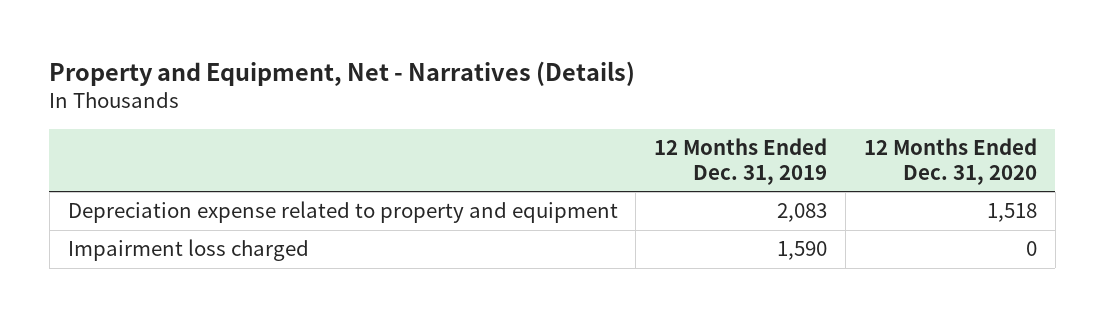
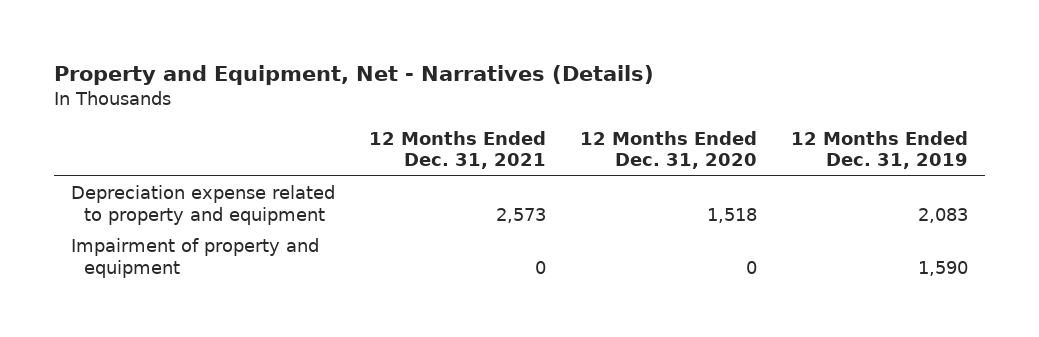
- | 12 Months Ended Dec. 31, 2019 | 12 Months Ended Dec. 31, 2020
+ | 12 Months Ended Dec. 31, 2021 | 12 Months Ended Dec. 31, 2020 | 12 Months Ended Dec. 31, 2019
- Impairment loss charged | 1,590 | 0
+ Impairment of property and equipment | 0 | 0 | 1,590

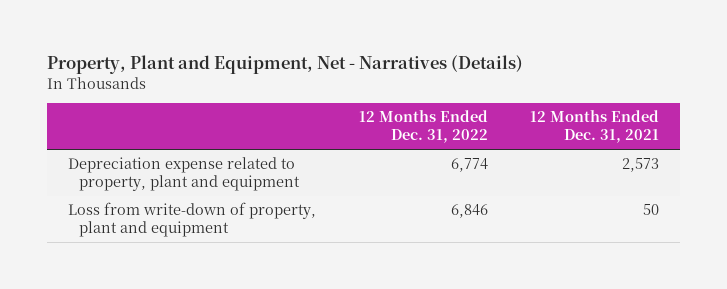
- Property and Equipment, Net - Narratives (Details)
+ Property, Plant and Equipment, Net - Narratives (Details)
- | 12 Months Ended Dec. 31, 2021 | 12 Months Ended Dec. 31, 2020 | 12 Months Ended Dec. 31, 2019
+ | 12 Months Ended Dec. 31, 2022 | 12 Months Ended Dec. 31, 2021
- Depreciation expense related to property and equipment | 2,573 | 1,518 | 2,083
- Impairment of property and equipment | 0 | 0 | 1,590
+ Depreciation expense related to property, plant and equipment | 6,774 | 2,573
+ Loss from write-down of property, plant and equipment | 6,846 | 50

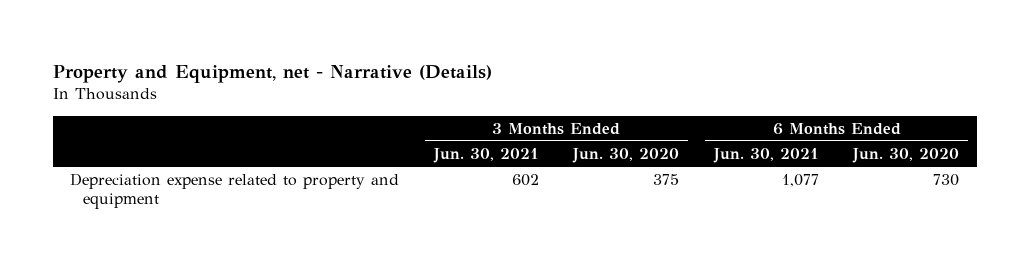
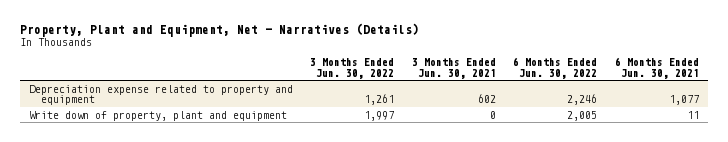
- Property and Equipment, net - Narrative (Details)
+ Property, Plant and Equipment, Net - Narratives (Details)
- | 3 Months Ended Jun. 30, 2021 | 3 Months Ended Jun. 30, 2020 | 6 Months Ended Jun. 30, 2021 | 6 Months Ended Jun. 30, 2020
+ | 3 Months Ended Jun. 30, 2022 | 3 Months Ended Jun. 30, 2021 | 6 Months Ended Jun. 30, 2022 | 6 Months Ended Jun. 30, 2021
+ Write down of property, plant and equipment | 1,997 | 0 | 2,005 | 11

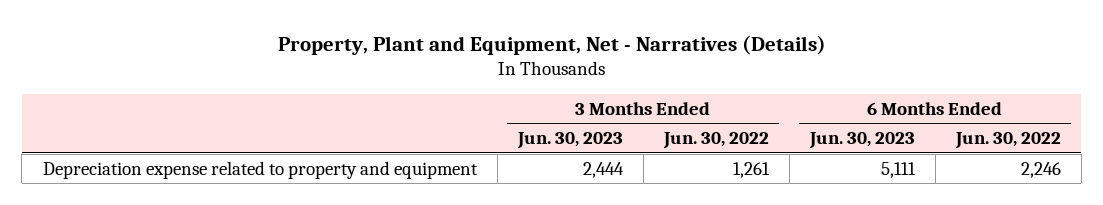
- | 3 Months Ended Jun. 30, 2022 | 3 Months Ended Jun. 30, 2021 | 6 Months Ended Jun. 30, 2022 | 6 Months Ended Jun. 30, 2021
+ | 3 Months Ended Jun. 30, 2023 | 3 Months Ended Jun. 30, 2022 | 6 Months Ended Jun. 30, 2023 | 6 Months Ended Jun. 30, 2022
- Write down of property, plant and equipment | 1,997 | 0 | 2,005 | 11

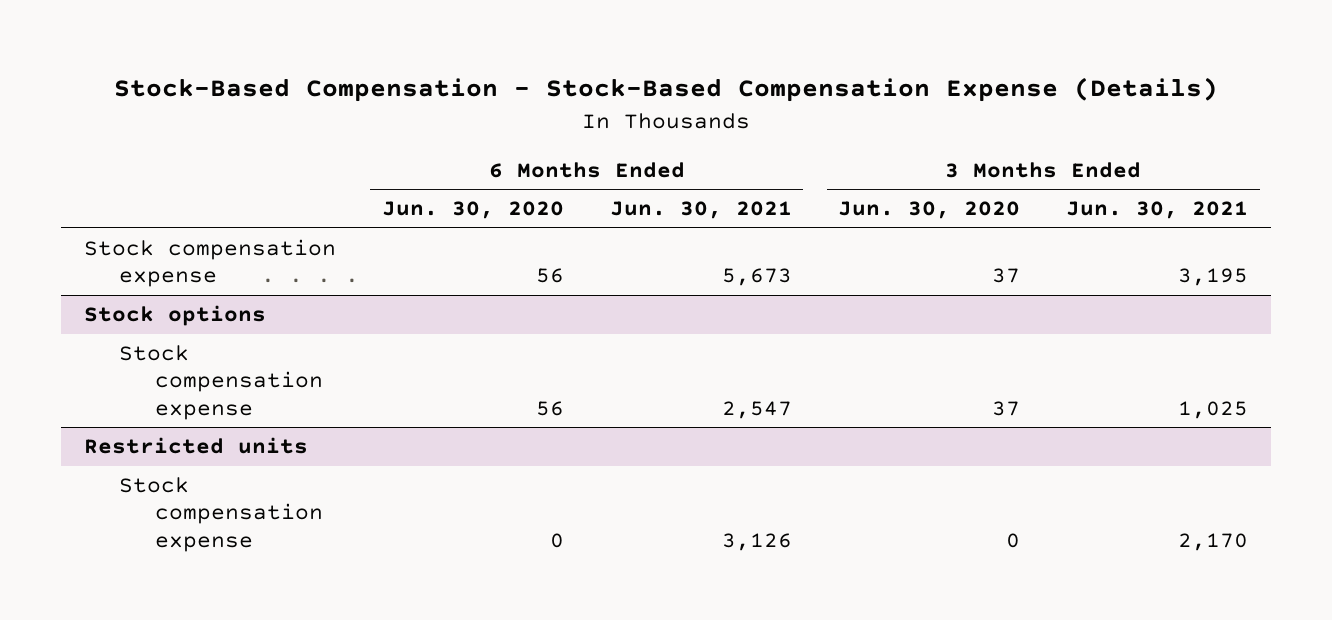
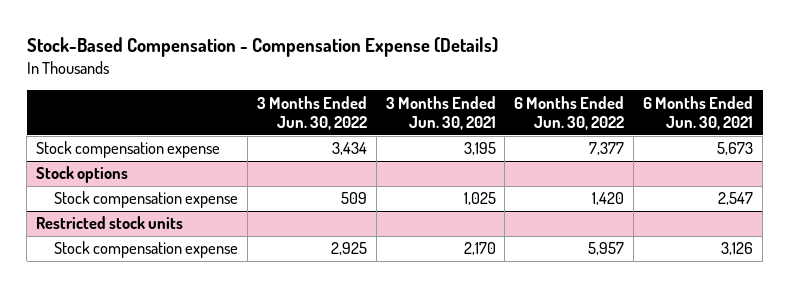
- Stock-Based Compensation - Stock-Based Compensation Expense (Details)
+ Stock-Based Compensation - Compensation Expense (Details)
- | 6 Months Ended Jun. 30, 2020 | 6 Months Ended Jun. 30, 2021 | 3 Months Ended Jun. 30, 2020 | 3 Months Ended Jun. 30, 2021
+ | 3 Months Ended Jun. 30, 2022 | 3 Months Ended Jun. 30, 2021 | 6 Months Ended Jun. 30, 2022 | 6 Months Ended Jun. 30, 2021
- Restricted units
+ Restricted stock units

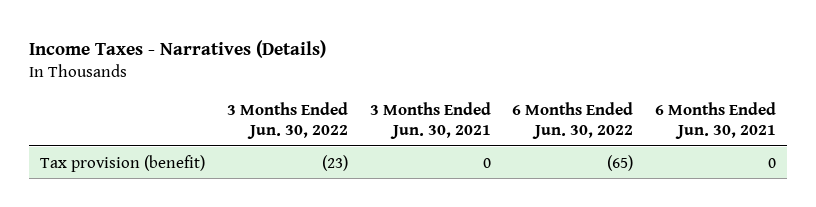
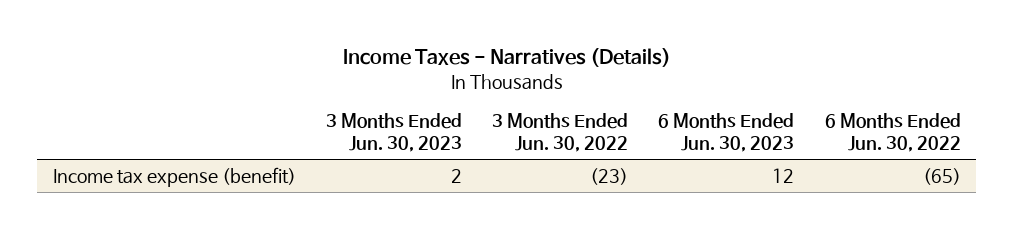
- | 3 Months Ended Jun. 30, 2022 | 3 Months Ended Jun. 30, 2021 | 6 Months Ended Jun. 30, 2022 | 6 Months Ended Jun. 30, 2021
+ | 3 Months Ended Jun. 30, 2023 | 3 Months Ended Jun. 30, 2022 | 6 Months Ended Jun. 30, 2023 | 6 Months Ended Jun. 30, 2022
- Tax provision (benefit) | (23) | 0 | (65) | 0
+ Income tax expense (benefit) | 2 | (23) | 12 | (65)

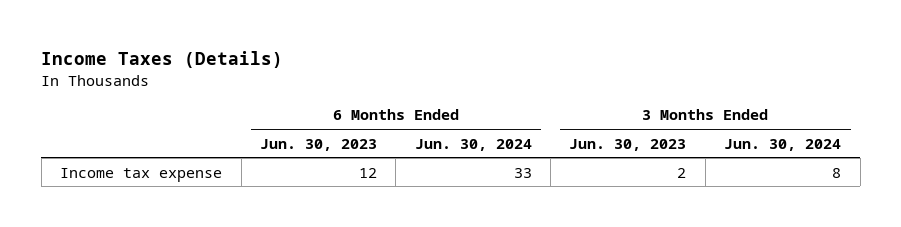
- Income Taxes - Narratives (Details)
+ Income Taxes (Details)
- | 3 Months Ended Jun. 30, 2023 | 3 Months Ended Jun. 30, 2022 | 6 Months Ended Jun. 30, 2023 | 6 Months Ended Jun. 30, 2022
+ | 6 Months Ended Jun. 30, 2023 | 6 Months Ended Jun. 30, 2024 | 3 Months Ended Jun. 30, 2023 | 3 Months Ended Jun. 30, 2024
- Income tax expense (benefit) | 2 | (23) | 12 | (65)
+ Income tax expense | 12 | 33 | 2 | 8

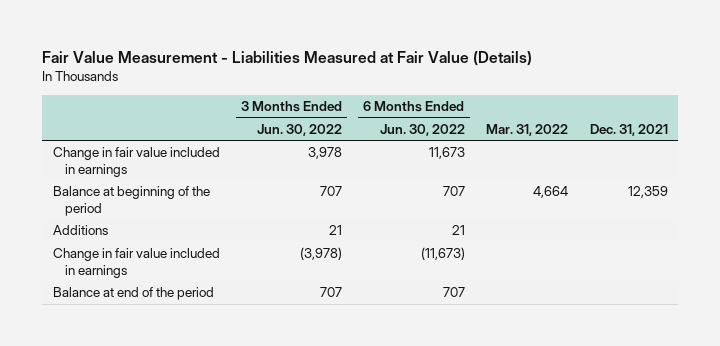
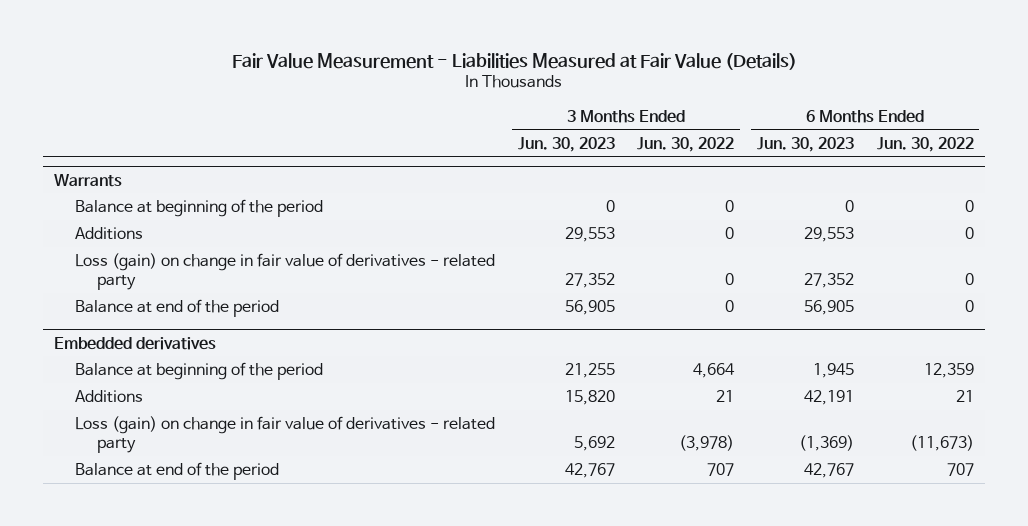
- | 3 Months Ended Jun. 30, 2022 | 6 Months Ended Jun. 30, 2022 | Mar. 31, 2022 | Dec. 31, 2021
+ | 3 Months Ended Jun. 30, 2023 | 3 Months Ended Jun. 30, 2022 | 6 Months Ended Jun. 30, 2023 | 6 Months Ended Jun. 30, 2022
- Change in fair value included in earnings | 3,978 | 11,673 | |
- Balance at beginning of the period | 707 | 707 | 4,664 | 12,359
+ Warrants
+ Balance at beginning of the period | 0 | 0 | 0 | 0
+ Additions | 29,553 | 0 | 29,553 | 0
+ Loss (gain) on change in fair value of derivatives - related party | 27,352 | 0 | 27,352 | 0
+ Balance at end of the period | 56,905 | 0 | 56,905 | 0
+ Embedded derivatives
+ Balance at beginning of the period | 21,255 | 4,664 | 1,945 | 12,359
- Change in fair value included in earnings | (3,978) | (11,673) | |
+ Loss (gain) on change in fair value of derivatives - related party | 5,692 | (3,978) | (1,369) | (11,673)

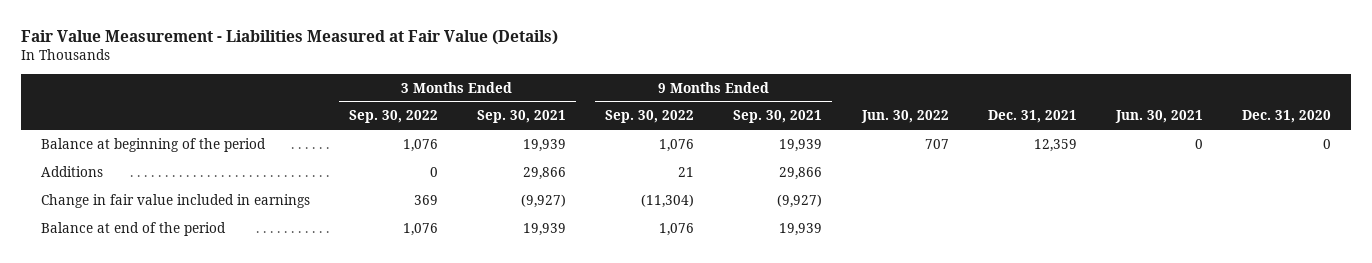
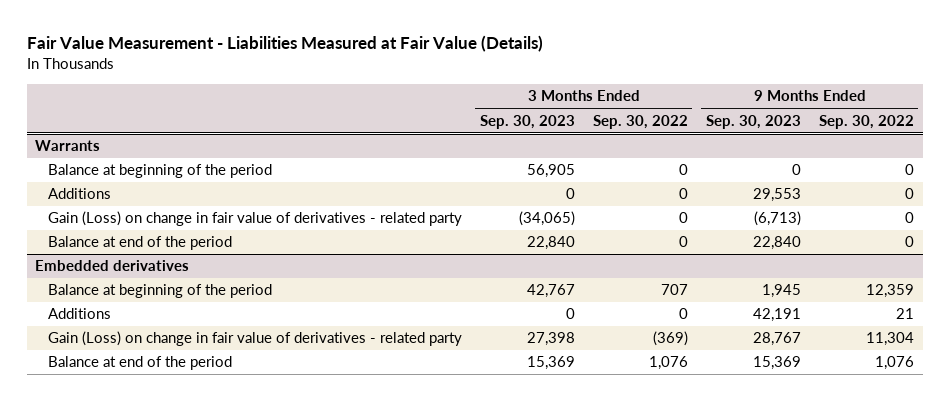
- | 3 Months Ended Sep. 30, 2022 | 3 Months Ended Sep. 30, 2021 | 9 Months Ended Sep. 30, 2022 | 9 Months Ended Sep. 30, 2021 | Jun. 30, 2022 | Dec. 31, 2021 | Jun. 30, 2021 | Dec. 31, 2020
+ | 3 Months Ended Sep. 30, 2023 | 3 Months Ended Sep. 30, 2022 | 9 Months Ended Sep. 30, 2023 | 9 Months Ended Sep. 30, 2022
- Balance at beginning of the period | 1,076 | 19,939 | 1,076 | 19,939 | 707 | 12,359 | 0 | 0
+ Warrants
+ Balance at beginning of the period | 56,905 | 0 | 0 | 0
+ Additions | 0 | 0 | 29,553 | 0
+ Gain (Loss) on change in fair value of derivatives - related party | (34,065) | 0 | (6,713) | 0
+ Balance at end of the period | 22,840 | 0 | 22,840 | 0
+ Embedded derivatives
+ Balance at beginning of the period | 42,767 | 707 | 1,945 | 12,359
- Change in fair value included in earnings | 369 | (9,927) | (11,304) | (9,927) | | | |
+ Gain (Loss) on change in fair value of derivatives - related party | 27,398 | (369) | 28,767 | 11,304

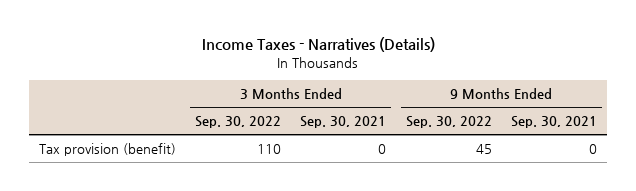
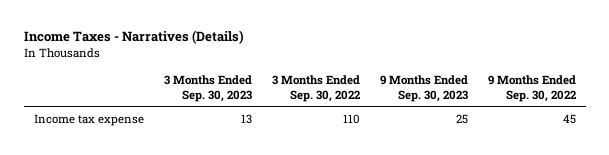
- | 3 Months Ended Sep. 30, 2022 | 3 Months Ended Sep. 30, 2021 | 9 Months Ended Sep. 30, 2022 | 9 Months Ended Sep. 30, 2021
+ | 3 Months Ended Sep. 30, 2023 | 3 Months Ended Sep. 30, 2022 | 9 Months Ended Sep. 30, 2023 | 9 Months Ended Sep. 30, 2022
- Tax provision (benefit) | 110 | 0 | 45 | 0
+ Income tax expense | 13 | 110 | 25 | 45

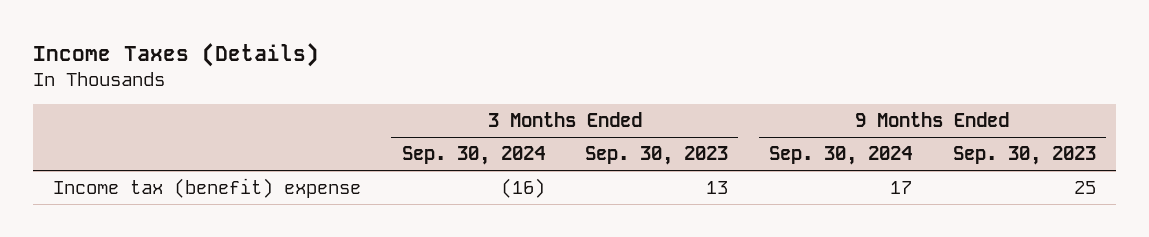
- Income Taxes - Narratives (Details)
+ Income Taxes (Details)
- | 3 Months Ended Sep. 30, 2023 | 3 Months Ended Sep. 30, 2022 | 9 Months Ended Sep. 30, 2023 | 9 Months Ended Sep. 30, 2022
+ | 3 Months Ended Sep. 30, 2024 | 3 Months Ended Sep. 30, 2023 | 9 Months Ended Sep. 30, 2024 | 9 Months Ended Sep. 30, 2023
- Income tax expense | 13 | 110 | 25 | 45
+ Income tax (benefit) expense | (16) | 13 | 17 | 25

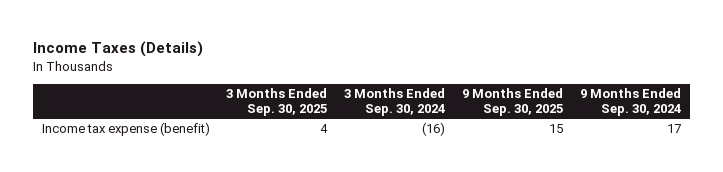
- | 3 Months Ended Sep. 30, 2024 | 3 Months Ended Sep. 30, 2023 | 9 Months Ended Sep. 30, 2024 | 9 Months Ended Sep. 30, 2023
+ | 3 Months Ended Sep. 30, 2025 | 3 Months Ended Sep. 30, 2024 | 9 Months Ended Sep. 30, 2025 | 9 Months Ended Sep. 30, 2024
- Income tax (benefit) expense | (16) | 13 | 17 | 25
+ Income tax expense (benefit) | 4 | (16) | 15 | 17

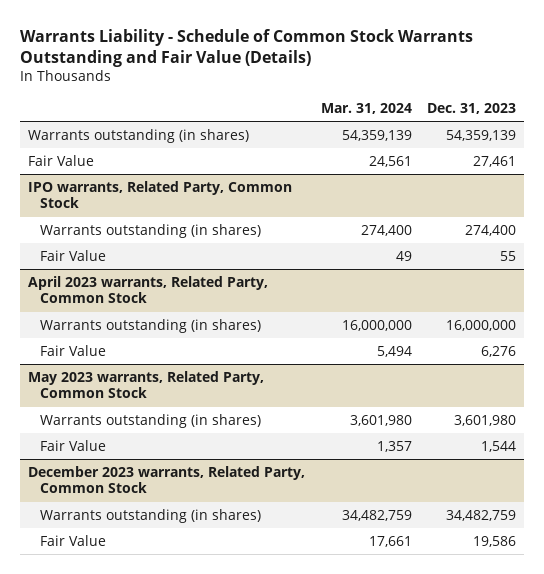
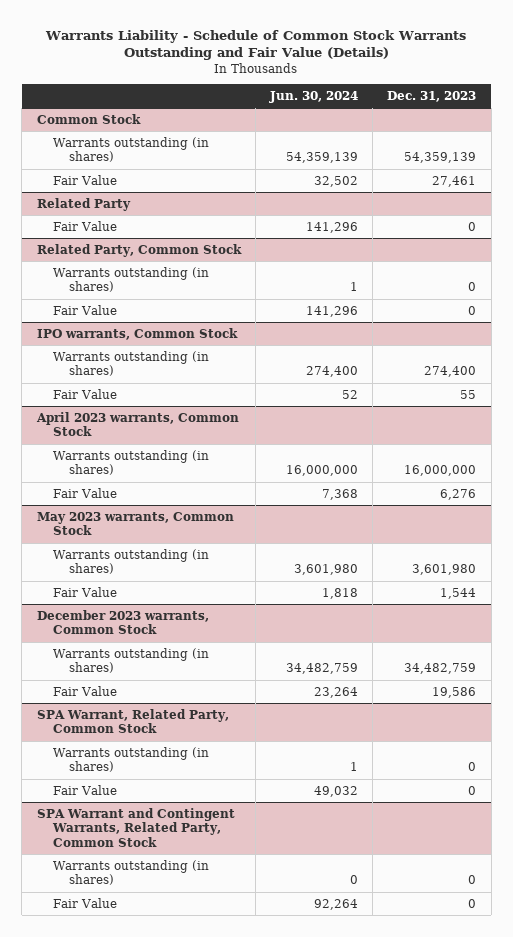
- | Mar. 31, 2024 | Dec. 31, 2023
+ | Jun. 30, 2024 | Dec. 31, 2023
+ Common Stock
- IPO warrants, Related Party, Common Stock
+ Related Party
+ Fair Value | 141,296 | 0
+ Related Party, Common Stock
+ Warrants outstanding (in shares) | 1 | 0
+ Fair Value | 141,296 | 0
+ IPO warrants, Common Stock
- April 2023 warrants, Related Party, Common Stock
+ April 2023 warrants, Common Stock
- May 2023 warrants, Related Party, Common Stock
+ May 2023 warrants, Common Stock
- December 2023 warrants, Related Party, Common Stock
+ December 2023 warrants, Common Stock
+ SPA Warrant, Related Party, Common Stock
+ Warrants outstanding (in shares) | 1 | 0
+ Fair Value | 49,032 | 0
+ SPA Warrant and Contingent Warrants, Related Party, Common Stock
+ Warrants outstanding (in shares) | 0 | 0
+ Fair Value | 92,264 | 0

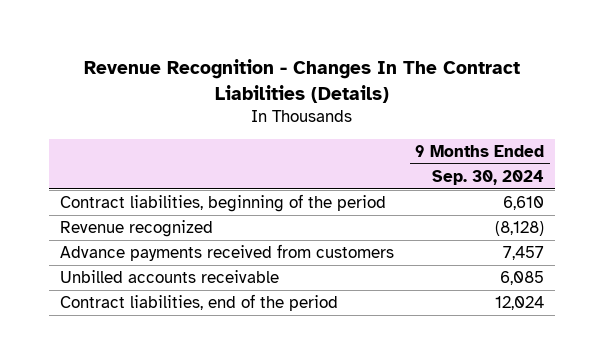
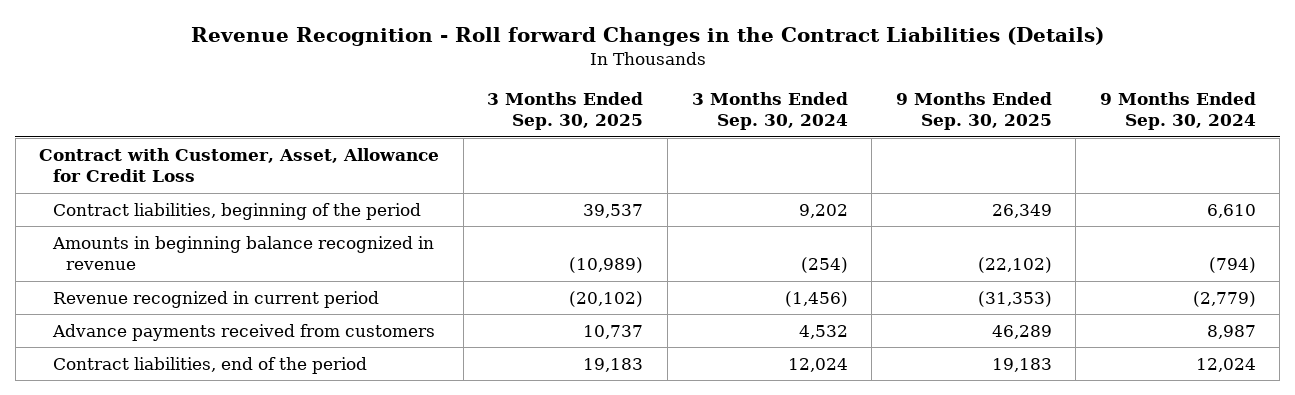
- Revenue Recognition - Changes In The Contract Liabilities (Details)
+ Revenue Recognition - Roll forward Changes in the Contract Liabilities (Details)
- | 9 Months Ended Sep. 30, 2024
+ | 3 Months Ended Sep. 30, 2025 | 3 Months Ended Sep. 30, 2024 | 9 Months Ended Sep. 30, 2025 | 9 Months Ended Sep. 30, 2024
+ Contract with Customer, Asset, Allowance for Credit Loss
- Revenue recognized | (8,128)
- Advance payments received from customers | 7,457
- Unbilled accounts receivable | 6,085
+ Amounts in beginning balance recognized in revenue | (10,989) | (254) | (22,102) | (794)
+ Revenue recognized in current period | (20,102) | (1,456) | (31,353) | (2,779)
+ Advance payments received from customers | 10,737 | 4,532 | 46,289 | 8,987

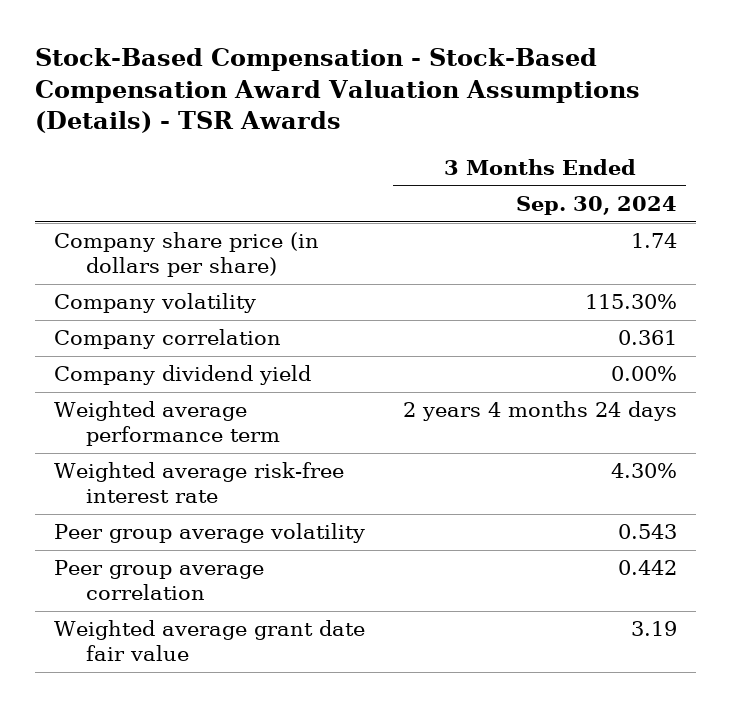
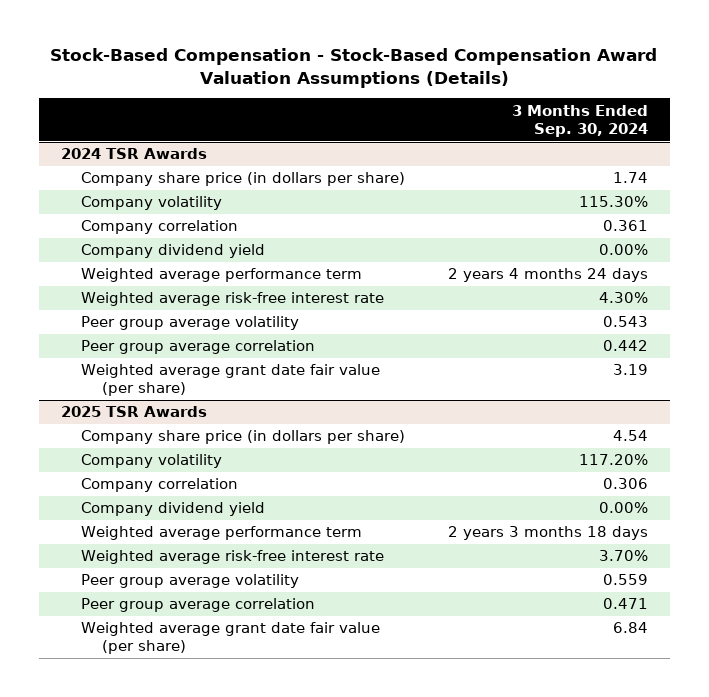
- Stock-Based Compensation - Stock-Based Compensation Award Valuation Assumptions (Details) - TSR Awards
+ Stock-Based Compensation - Stock-Based Compensation Award Valuation Assumptions (Details)
+ 2024 TSR Awards
- Weighted average grant date fair value | 3.19
+ Weighted average grant date fair value (per share) | 3.19
+ 2025 TSR Awards
+ Company share price (in dollars per share) | 4.54
+ Company volatility | 117.20%
+ Company correlation | 0.306
+ Company dividend yield | 0.00%
+ Weighted average performance term | 2 years 3 months 18 days
+ Weighted average risk-free interest rate | 3.70%
+ Peer group average volatility | 0.559
+ Peer group average correlation | 0.471
+ Weighted average grant date fair value (per share) | 6.84

